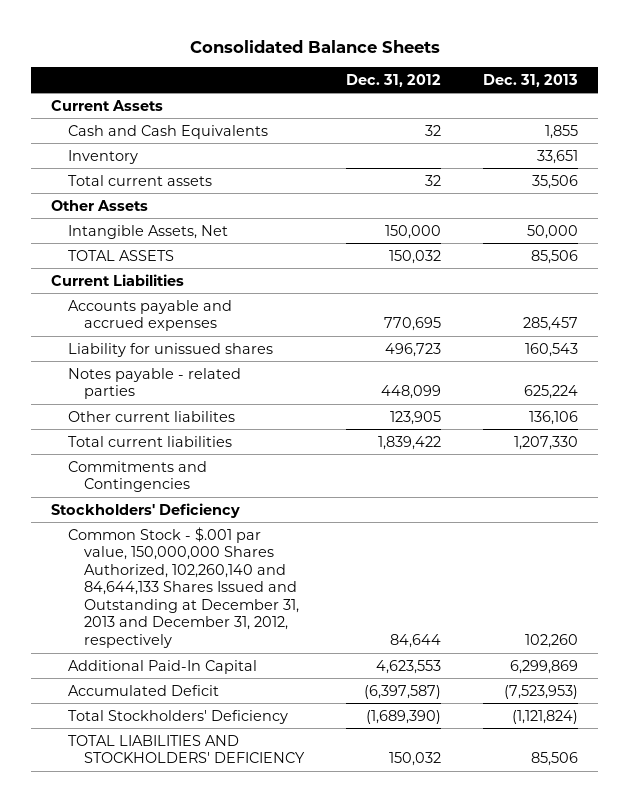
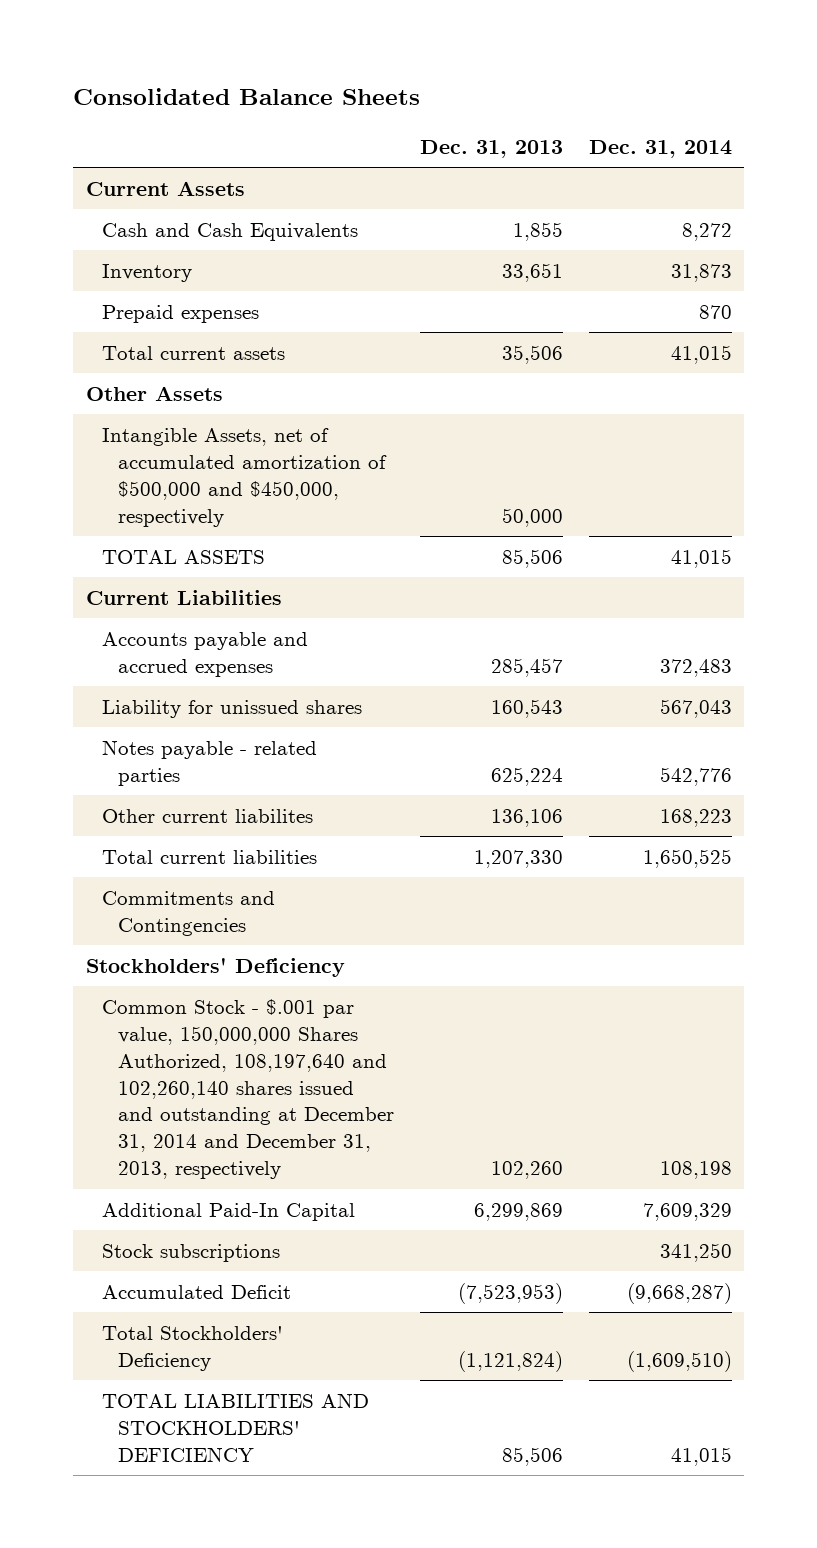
- | Dec. 31, 2012 | Dec. 31, 2013
+ | Dec. 31, 2013 | Dec. 31, 2014
+ Prepaid expenses | | 870
- Intangible Assets, Net | 150,000 | 50,000
+ Intangible Assets, net of accumulated amortization of $500,000 and $450,000, respectively | 50,000 |
- Common Stock - $.001 par value, 150,000,000 Shares Authorized, 102,260,140 and 84,644,133 Shares Issued and Outstanding at December 31, 2013 and December 31, 2012, respectively | 84,644 | 102,260
+ Common Stock - $.001 par value, 150,000,000 Shares Authorized, 108,197,640 and 102,260,140 shares issued and outstanding at December 31, 2014 and December 31, 2013, respectively | 102,260 | 108,198
+ Stock subscriptions | | 341,250

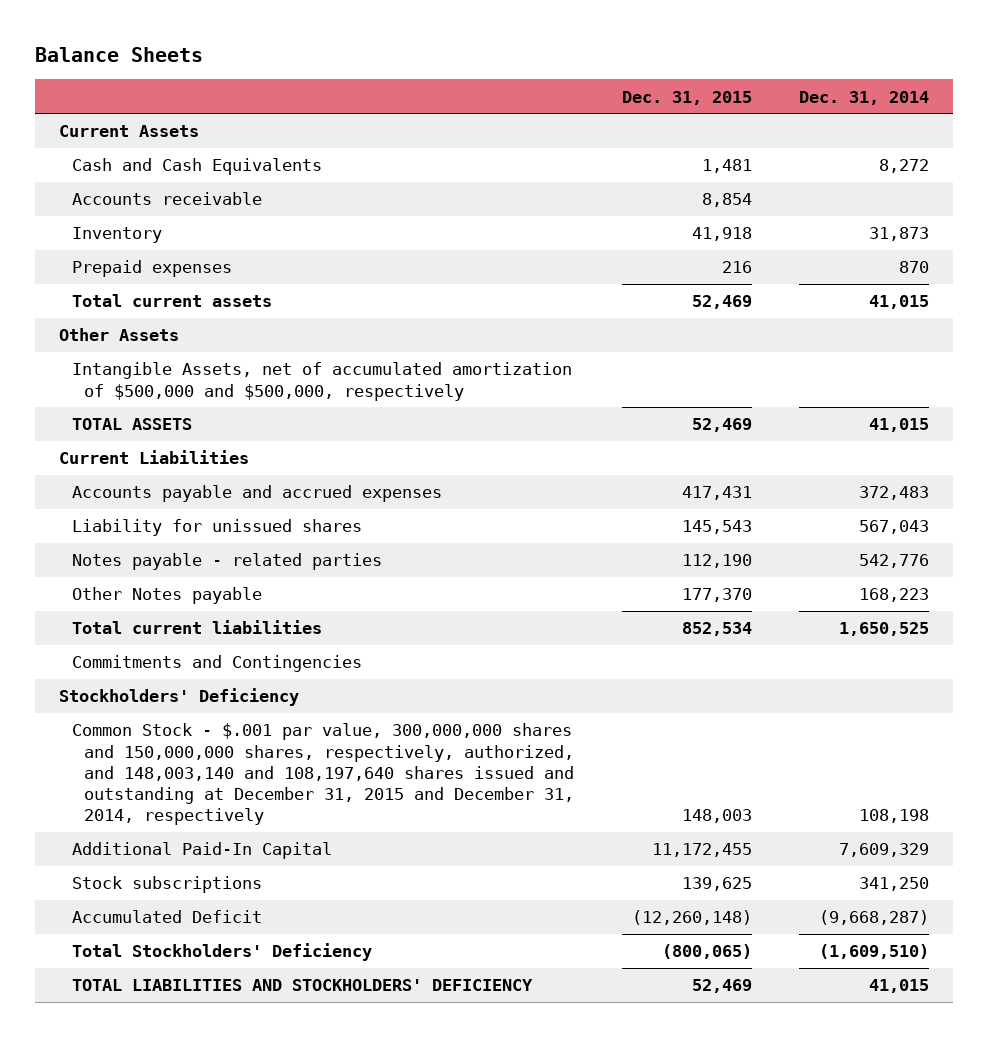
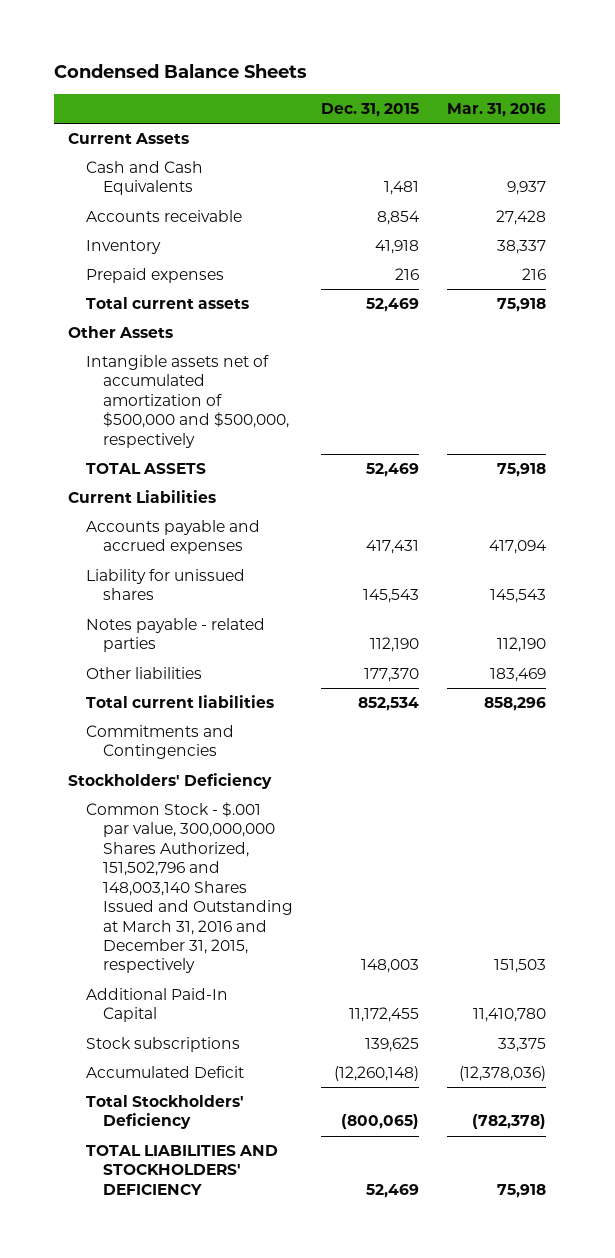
- Balance Sheets
+ Condensed Balance Sheets
- | Dec. 31, 2015 | Dec. 31, 2014
+ | Dec. 31, 2015 | Mar. 31, 2016
- Intangible Assets, net of accumulated amortization of $500,000 and $500,000, respectively
+ Intangible assets net of accumulated amortization of $500,000 and $500,000, respectively
- Other Notes payable | 177,370 | 168,223
+ Other liabilities | 177,370 | 183,469
- Common Stock - $.001 par value, 300,000,000 shares and 150,000,000 shares, respectively, authorized, and 148,003,140 and 108,197,640 shares issued and outstanding at December 31, 2015 and December 31, 2014, respectively | 148,003 | 108,198
+ Common Stock - $.001 par value, 300,000,000 Shares Authorized, 151,502,796 and 148,003,140 Shares Issued and Outstanding at March 31, 2016 and December 31, 2015, respectively | 148,003 | 151,503

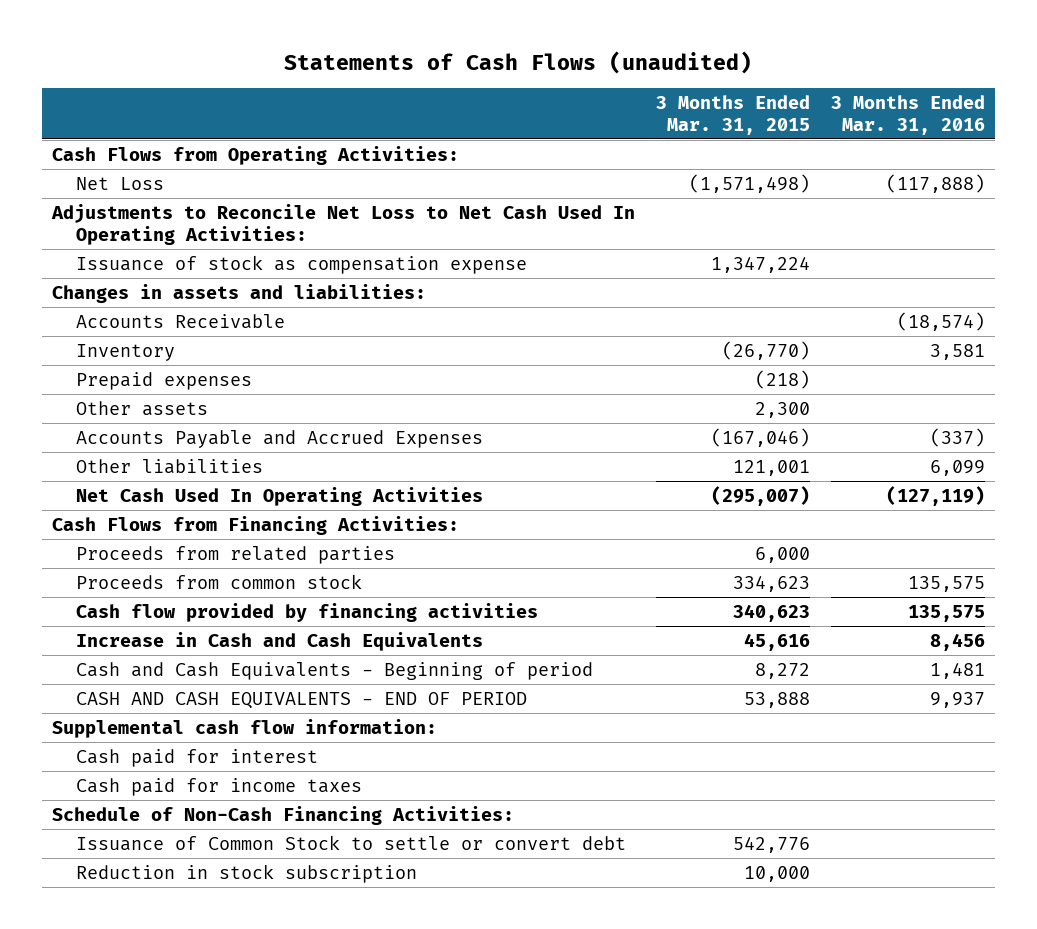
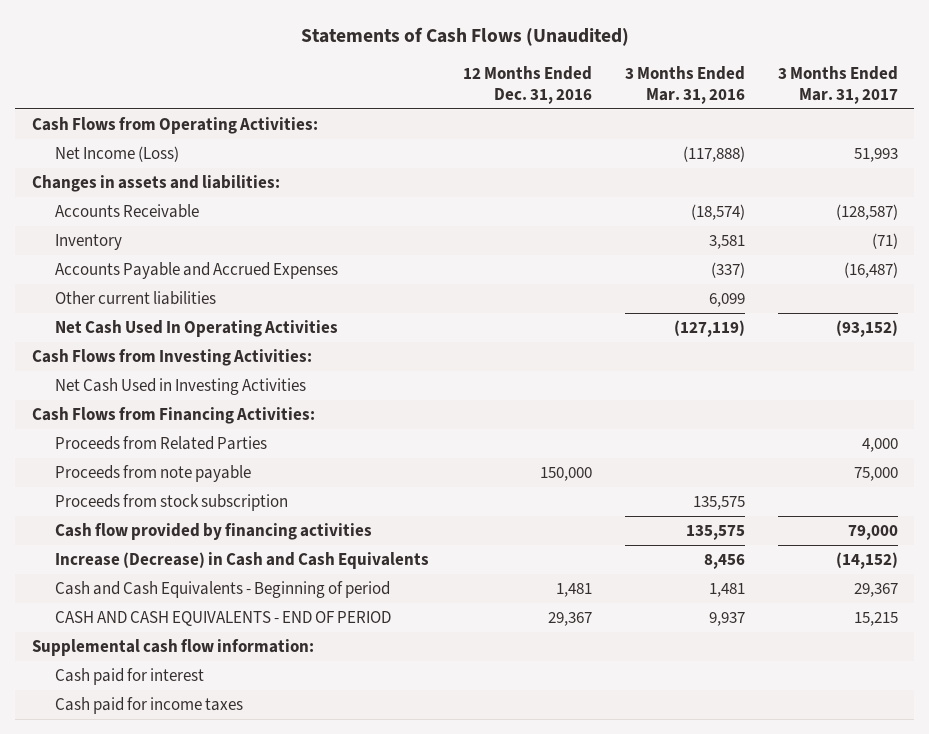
- Statements of Cash Flows (unaudited)
+ Statements of Cash Flows (Unaudited)
- | 3 Months Ended Mar. 31, 2015 | 3 Months Ended Mar. 31, 2016
+ | 12 Months Ended Dec. 31, 2016 | 3 Months Ended Mar. 31, 2016 | 3 Months Ended Mar. 31, 2017
- Net Loss | (1,571,498) | (117,888)
- Adjustments to Reconcile Net Loss to Net Cash Used In Operating Activities:
- Issuance of stock as compensation expense | 1,347,224 |
+ Net Income (Loss) | | (117,888) | 51,993
- Prepaid expenses | (218) |
- Other assets | 2,300 |
- Other liabilities | 121,001 | 6,099
+ Other current liabilities | | 6,099 |
+ Cash Flows from Investing Activities:
+ Net Cash Used in Investing Activities
- Proceeds from related parties | 6,000 |
- Proceeds from common stock | 334,623 | 135,575
+ Proceeds from Related Parties | | | 4,000
+ Proceeds from note payable | 150,000 | | 75,000
+ Proceeds from stock subscription | | 135,575 |
- Increase in Cash and Cash Equivalents | 45,616 | 8,456
+ Increase (Decrease) in Cash and Cash Equivalents | | 8,456 | (14,152)
- Schedule of Non-Cash Financing Activities:
- Issuance of Common Stock to settle or convert debt | 542,776 |
- Reduction in stock subscription | 10,000 |

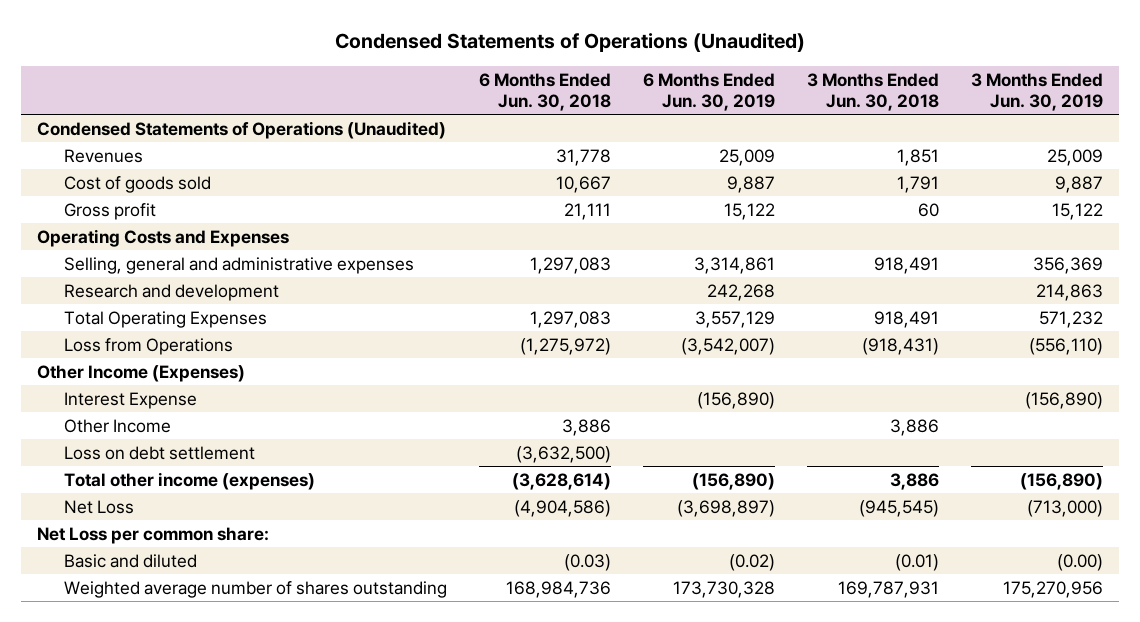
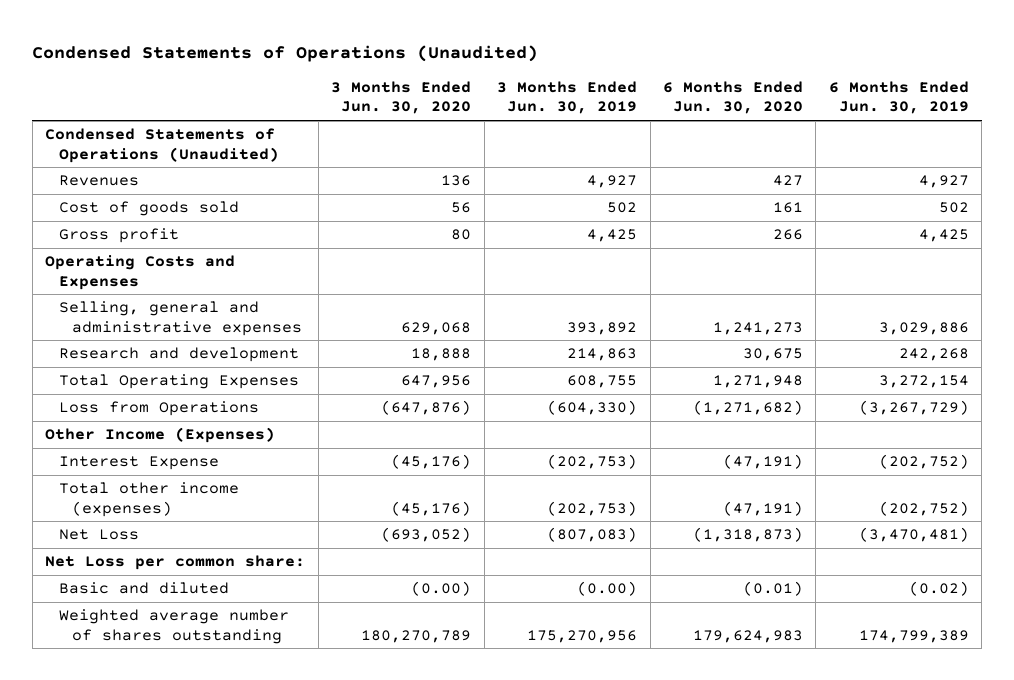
- | 6 Months Ended Jun. 30, 2018 | 6 Months Ended Jun. 30, 2019 | 3 Months Ended Jun. 30, 2018 | 3 Months Ended Jun. 30, 2019
+ | 3 Months Ended Jun. 30, 2020 | 3 Months Ended Jun. 30, 2019 | 6 Months Ended Jun. 30, 2020 | 6 Months Ended Jun. 30, 2019
- Revenues | 31,778 | 25,009 | 1,851 | 25,009
- Cost of goods sold | 10,667 | 9,887 | 1,791 | 9,887
- Gross profit | 21,111 | 15,122 | 60 | 15,122
+ Revenues | 136 | 4,927 | 427 | 4,927
+ Cost of goods sold | 56 | 502 | 161 | 502
+ Gross profit | 80 | 4,425 | 266 | 4,425
- Selling, general and administrative expenses | 1,297,083 | 3,314,861 | 918,491 | 356,369
+ Selling, general and administrative expenses | 629,068 | 393,892 | 1,241,273 | 3,029,886
- Total Operating Expenses | 1,297,083 | 3,557,129 | 918,491 | 571,232
- Loss from Operations | (1,275,972) | (3,542,007) | (918,431) | (556,110)
+ Total Operating Expenses | 647,956 | 608,755 | 1,271,948 | 3,272,154
+ Loss from Operations | (647,876) | (604,330) | (1,271,682) | (3,267,729)
- Interest Expense | | (156,890) | | (156,890)
- Other Income | 3,886 | | 3,886 |
- Loss on debt settlement | (3,632,500) | | |
- Total other income (expenses) | (3,628,614) | (156,890) | 3,886 | (156,890)
- Net Loss | (4,904,586) | (3,698,897) | (945,545) | (713,000)
+ Interest Expense | (45,176) | (202,753) | (47,191) | (202,752)
+ Total other income (expenses) | (45,176) | (202,753) | (47,191) | (202,752)
+ Net Loss | (693,052) | (807,083) | (1,318,873) | (3,470,481)
- Weighted average number of shares outstanding | 168,984,736 | 173,730,328 | 169,787,931 | 175,270,956
+ Weighted average number of shares outstanding | 180,270,789 | 175,270,956 | 179,624,983 | 174,799,389

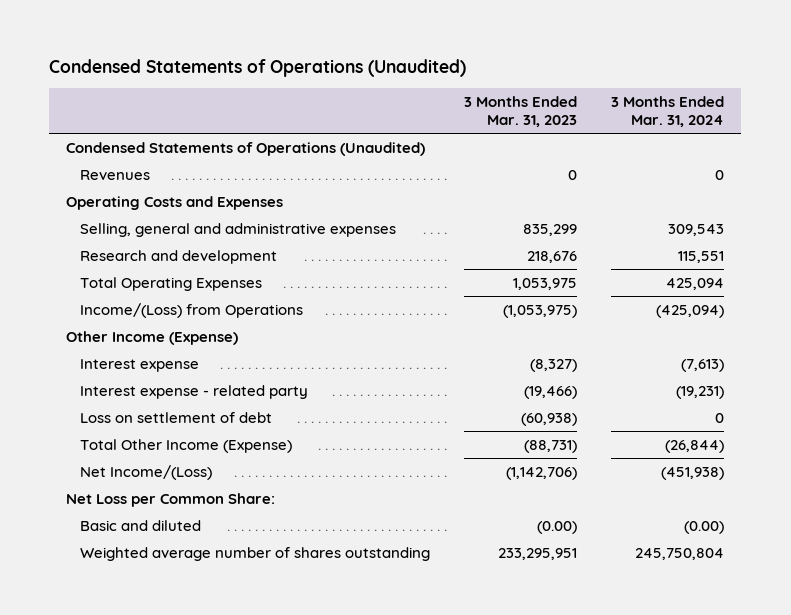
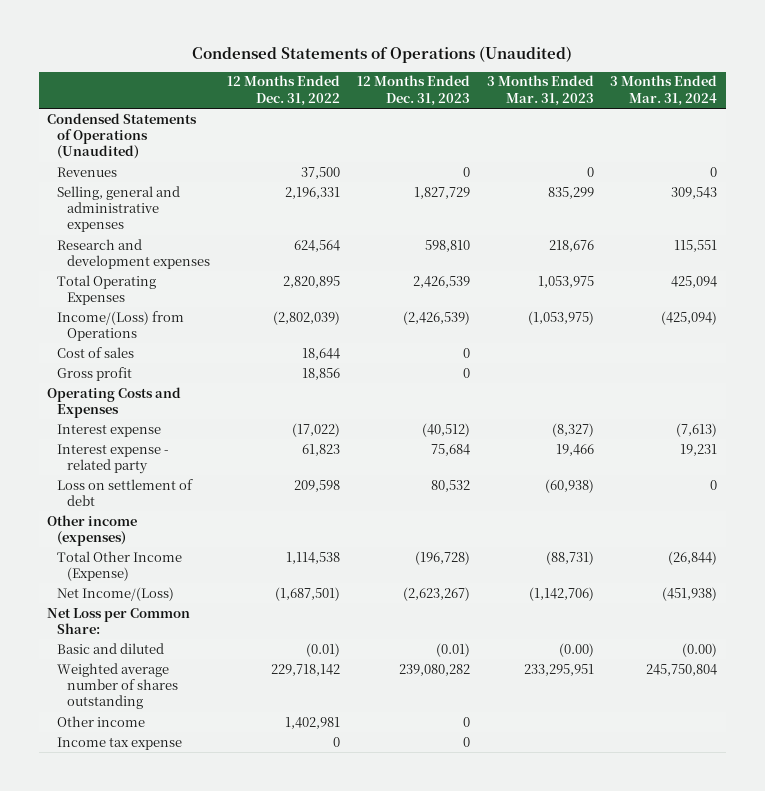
- | 3 Months Ended Mar. 31, 2023 | 3 Months Ended Mar. 31, 2024
+ | 12 Months Ended Dec. 31, 2022 | 12 Months Ended Dec. 31, 2023 | 3 Months Ended Mar. 31, 2023 | 3 Months Ended Mar. 31, 2024
- Research and development | 218,676 | 115,551
+ Research and development expenses | 624,564 | 598,810 | 218,676 | 115,551
- Other Income (Expense)
+ Cost of sales | 18,644 | 0 | |
+ Gross profit | 18,856 | 0 | |
moved down: Operating Costs and Expenses
- Interest expense - related party | (19,466) | (19,231)
+ Interest expense - related party | 61,823 | 75,684 | 19,466 | 19,231
+ Other income (expenses)
+ Other income | 1,402,981 | 0 | |
+ Income tax expense | 0 | 0 | |

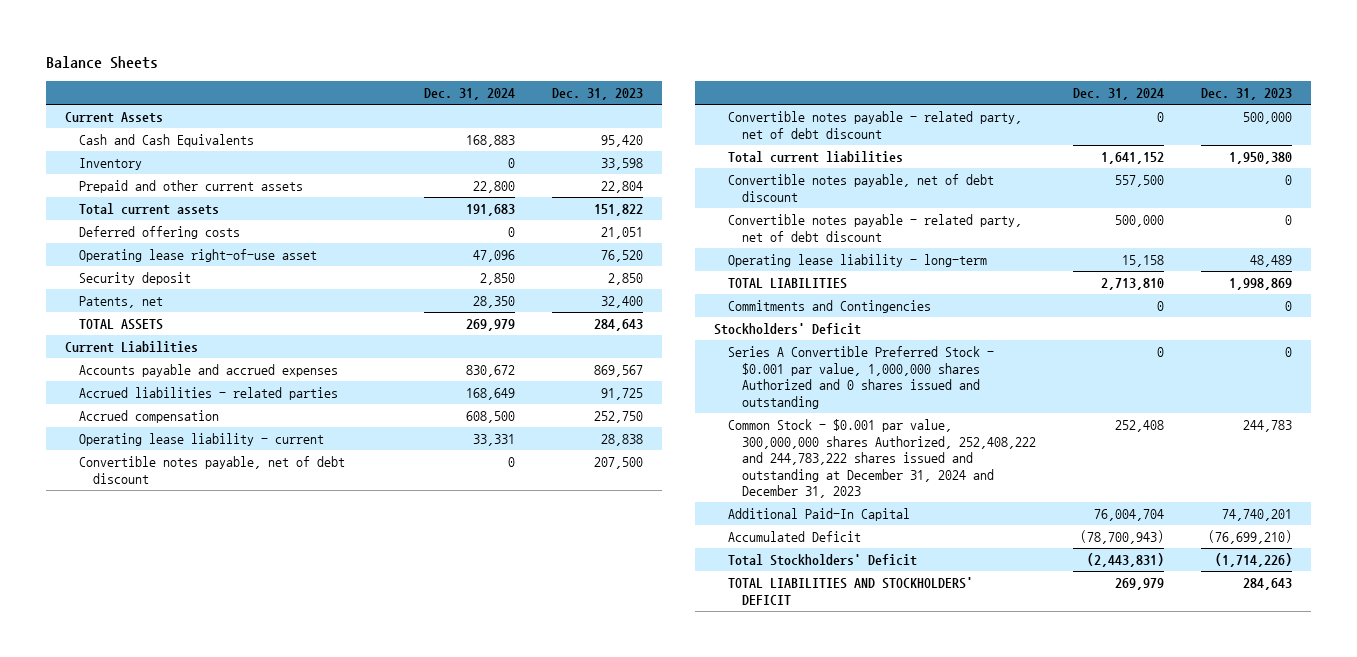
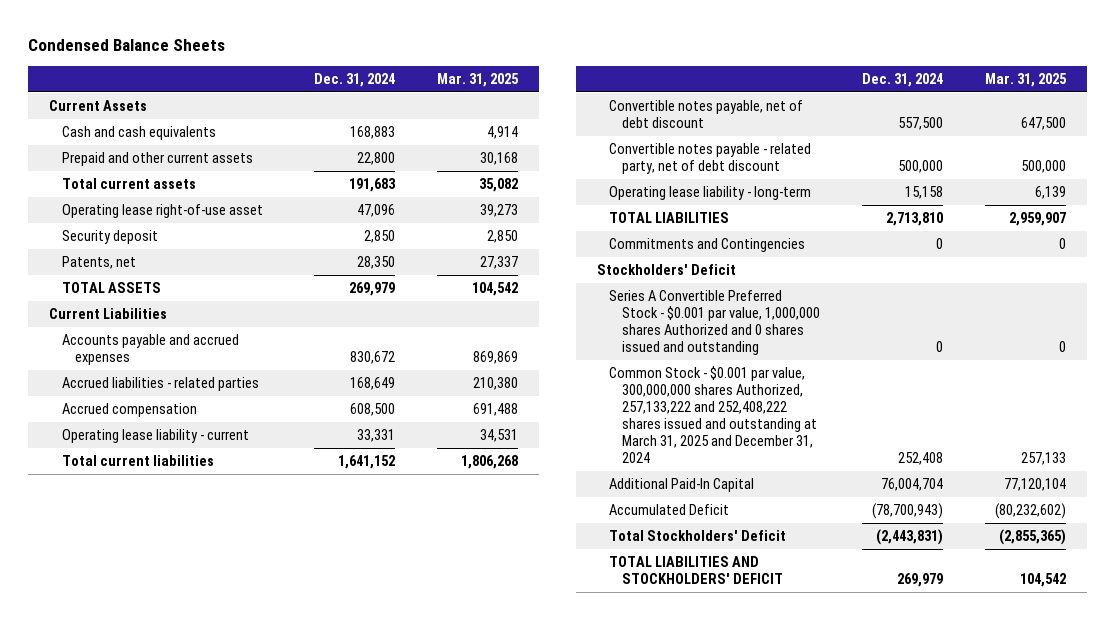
- Balance Sheets
+ Condensed Balance Sheets
- | Dec. 31, 2024 | Dec. 31, 2023
+ | Dec. 31, 2024 | Mar. 31, 2025
- Cash and Cash Equivalents | 168,883 | 95,420
- Inventory | 0 | 33,598
+ Cash and cash equivalents | 168,883 | 4,914
- Deferred offering costs | 0 | 21,051
- Convertible notes payable, net of debt discount | 0 | 207,500
- Convertible notes payable - related party, net of debt discount | 0 | 500,000
- Common Stock - $0.001 par value, 300,000,000 shares Authorized, 252,408,222 and 244,783,222 shares issued and outstanding at December 31, 2024 and December 31, 2023 | 252,408 | 244,783
+ Common Stock - $0.001 par value, 300,000,000 shares Authorized, 257,133,222 and 252,408,222 shares issued and outstanding at March 31, 2025 and December 31, 2024 | 252,408 | 257,133

